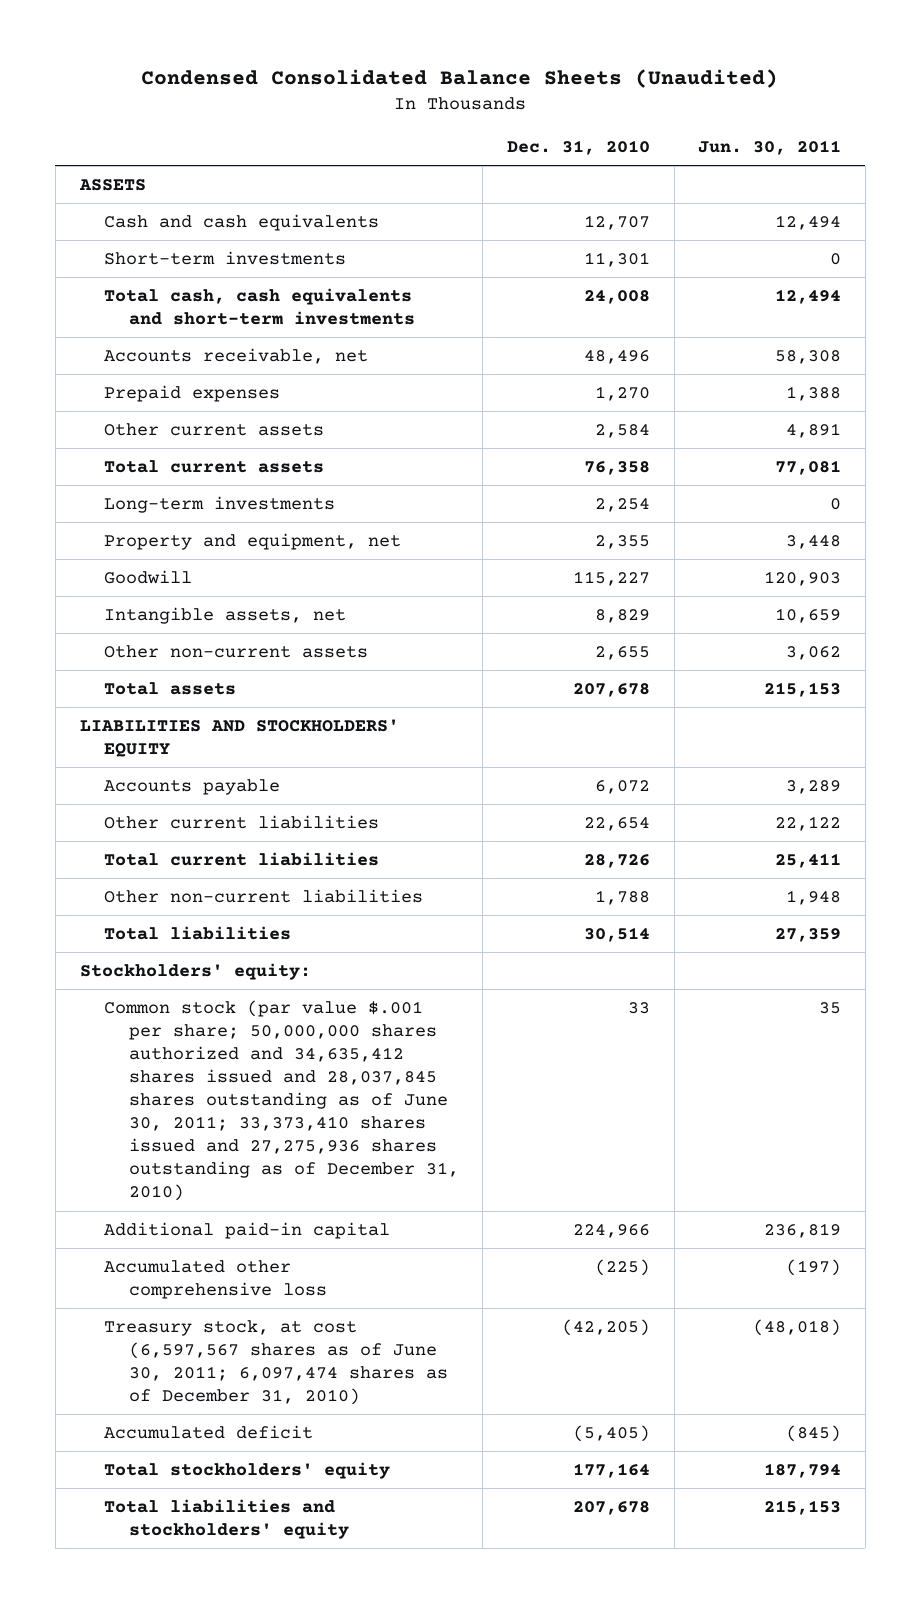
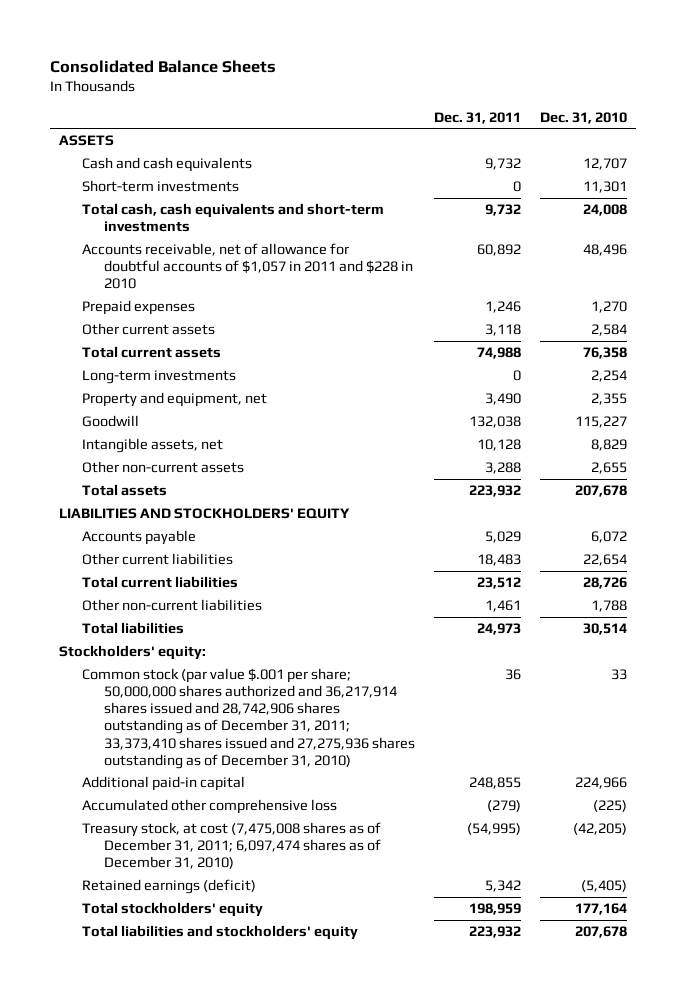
- Condensed Consolidated Balance Sheets (Unaudited)
+ Consolidated Balance Sheets
- | Dec. 31, 2010 | Jun. 30, 2011
+ | Dec. 31, 2011 | Dec. 31, 2010
- Accounts receivable, net | 48,496 | 58,308
+ Accounts receivable, net of allowance for doubtful accounts of $1,057 in 2011 and $228 in 2010 | 60,892 | 48,496
- Common stock (par value $.001 per share; 50,000,000 shares authorized and 34,635,412 shares issued and 28,037,845 shares outstanding as of June 30, 2011; 33,373,410 shares issued and 27,275,936 shares outstanding as of December 31, 2010) | 33 | 35
+ Common stock (par value $.001 per share; 50,000,000 shares authorized and 36,217,914 shares issued and 28,742,906 shares outstanding as of December 31, 2011; 33,373,410 shares issued and 27,275,936 shares outstanding as of December 31, 2010) | 36 | 33
- Treasury stock, at cost (6,597,567 shares as of June 30, 2011; 6,097,474 shares as of December 31, 2010) | (42,205) | (48,018)
- Accumulated deficit | (5,405) | (845)
+ Treasury stock, at cost (7,475,008 shares as of December 31, 2011; 6,097,474 shares as of December 31, 2010) | (54,995) | (42,205)
+ Retained earnings (deficit) | 5,342 | (5,405)

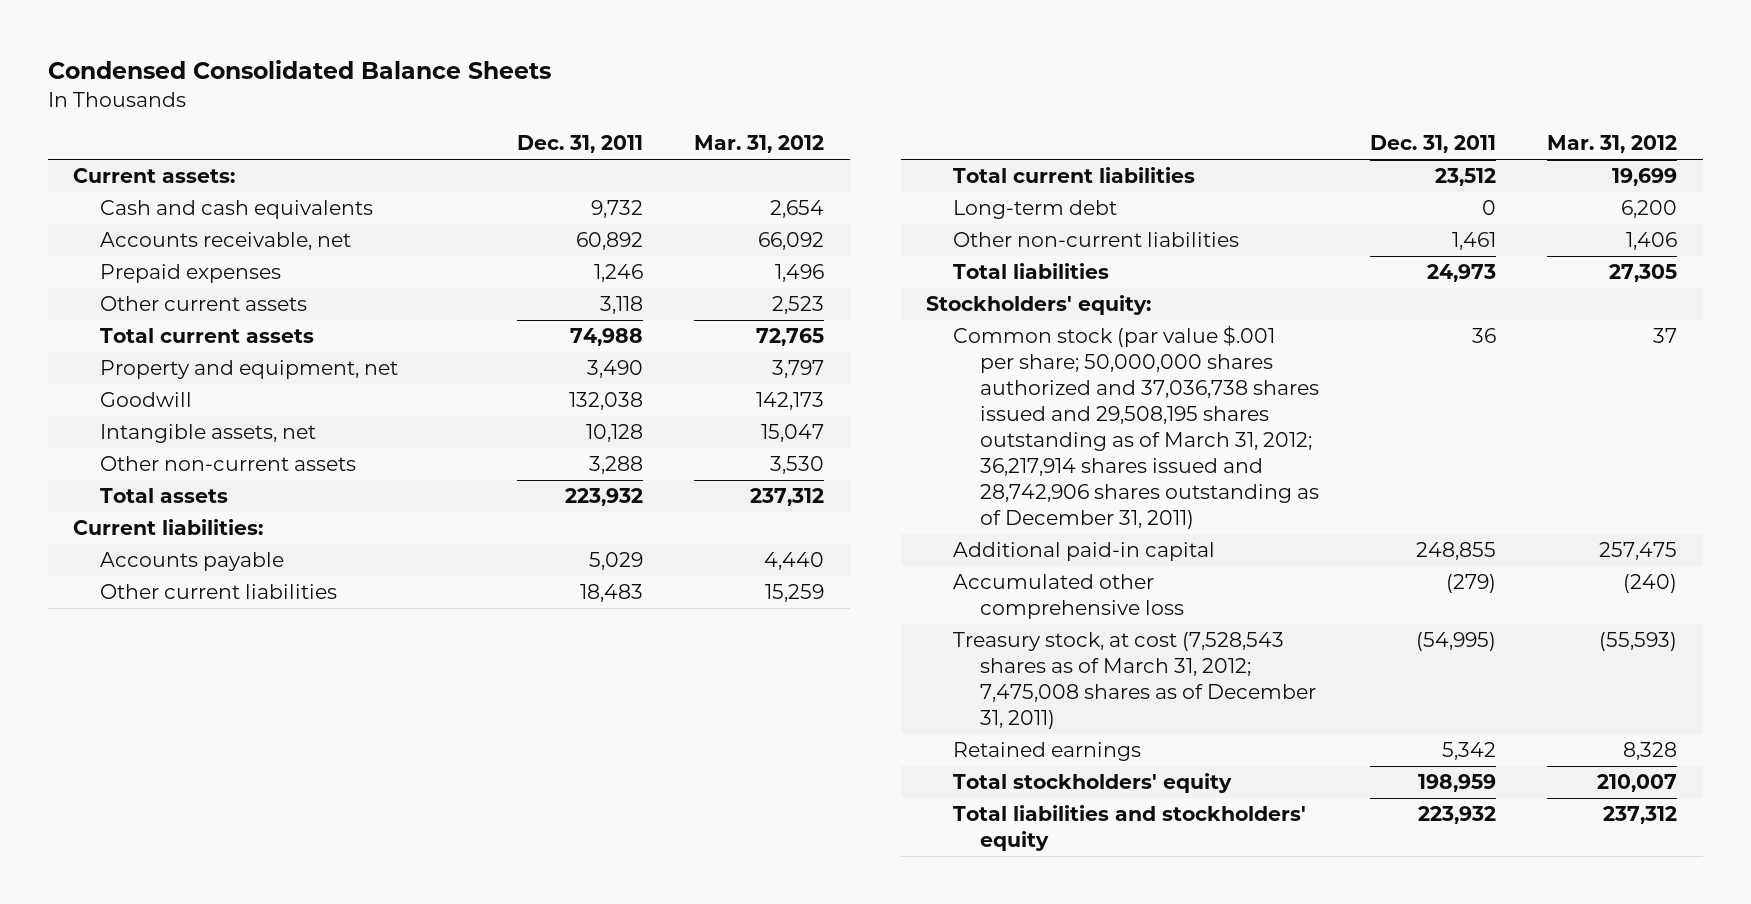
- Consolidated Balance Sheets
+ Condensed Consolidated Balance Sheets
- | Dec. 31, 2011 | Dec. 31, 2010
+ | Dec. 31, 2011 | Mar. 31, 2012
- ASSETS
+ Current assets:
- Short-term investments | 0 | 11,301
- Total cash, cash equivalents and short-term investments | 9,732 | 24,008
- Accounts receivable, net of allowance for doubtful accounts of $1,057 in 2011 and $228 in 2010 | 60,892 | 48,496
+ Accounts receivable, net | 60,892 | 66,092
- Long-term investments | 0 | 2,254
- LIABILITIES AND STOCKHOLDERS' EQUITY
+ Current liabilities:
+ Long-term debt | 0 | 6,200
- Common stock (par value $.001 per share; 50,000,000 shares authorized and 36,217,914 shares issued and 28,742,906 shares outstanding as of December 31, 2011; 33,373,410 shares issued and 27,275,936 shares outstanding as of December 31, 2010) | 36 | 33
+ Common stock (par value $.001 per share; 50,000,000 shares authorized and 37,036,738 shares issued and 29,508,195 shares outstanding as of March 31, 2012; 36,217,914 shares issued and 28,742,906 shares outstanding as of December 31, 2011) | 36 | 37
- Treasury stock, at cost (7,475,008 shares as of December 31, 2011; 6,097,474 shares as of December 31, 2010) | (54,995) | (42,205)
- Retained earnings (deficit) | 5,342 | (5,405)
+ Treasury stock, at cost (7,528,543 shares as of March 31, 2012; 7,475,008 shares as of December 31, 2011) | (54,995) | (55,593)
+ Retained earnings | 5,342 | 8,328

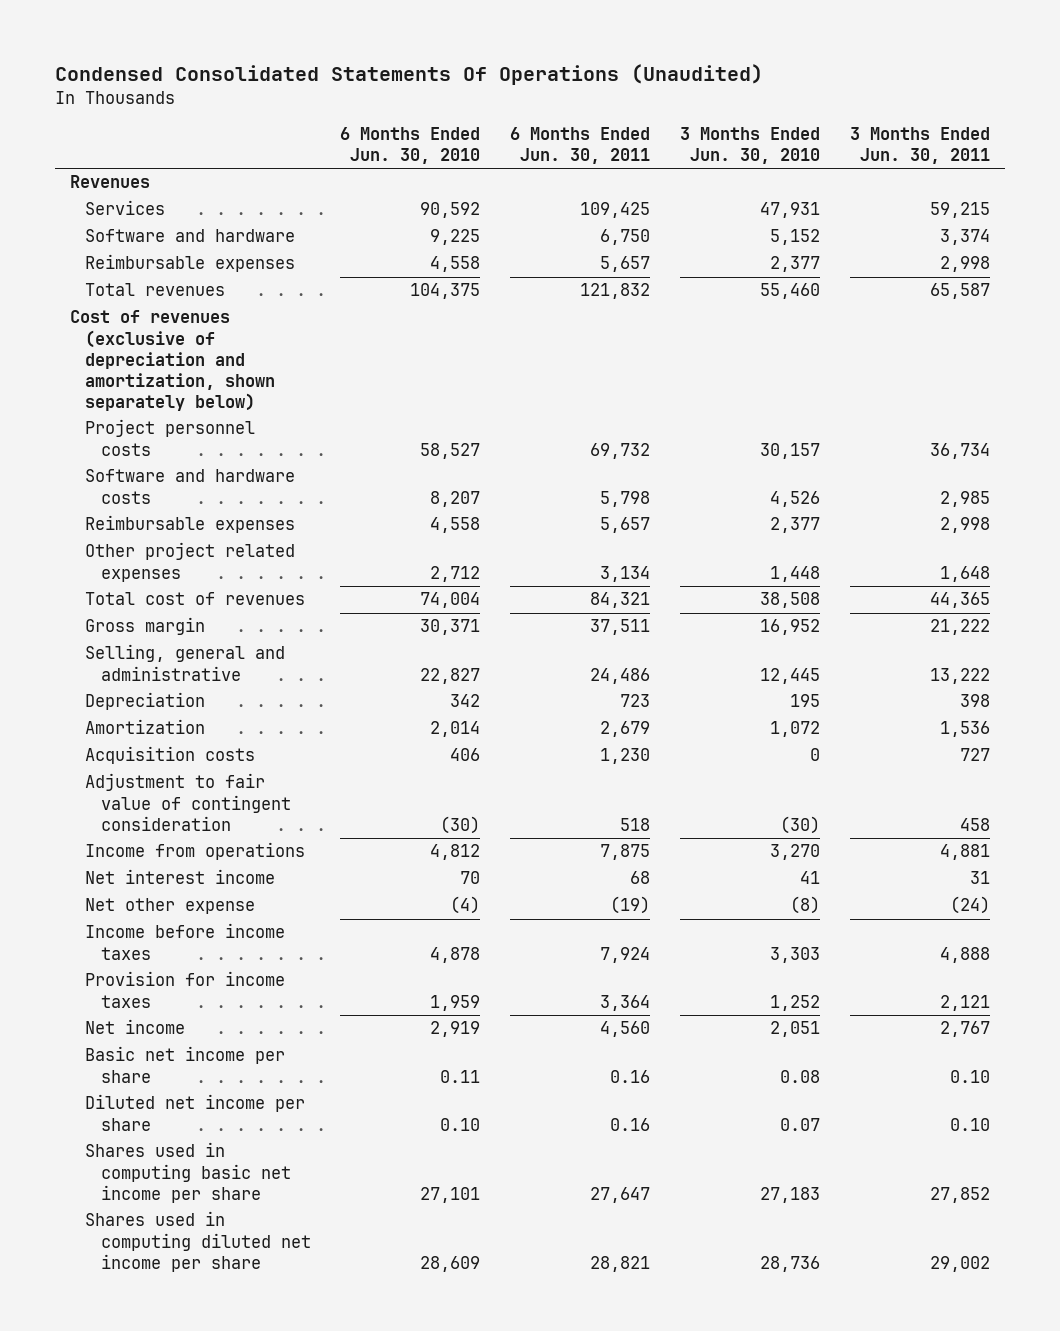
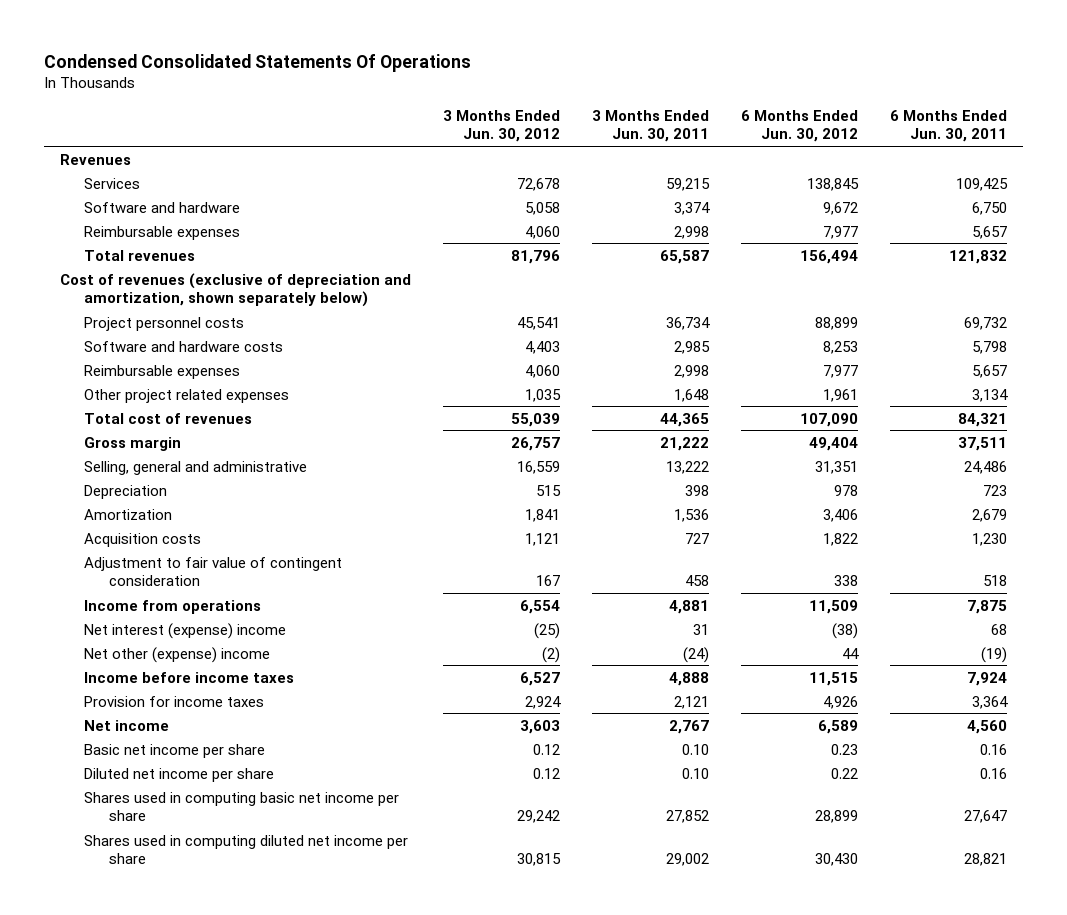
- Condensed Consolidated Statements Of Operations (Unaudited)
+ Condensed Consolidated Statements Of Operations
- | 6 Months Ended Jun. 30, 2010 | 6 Months Ended Jun. 30, 2011 | 3 Months Ended Jun. 30, 2010 | 3 Months Ended Jun. 30, 2011
+ | 3 Months Ended Jun. 30, 2012 | 3 Months Ended Jun. 30, 2011 | 6 Months Ended Jun. 30, 2012 | 6 Months Ended Jun. 30, 2011
- Net interest income | 70 | 68 | 41 | 31
- Net other expense | (4) | (19) | (8) | (24)
+ Net interest (expense) income | (25) | 31 | (38) | 68
+ Net other (expense) income | (2) | (24) | 44 | (19)

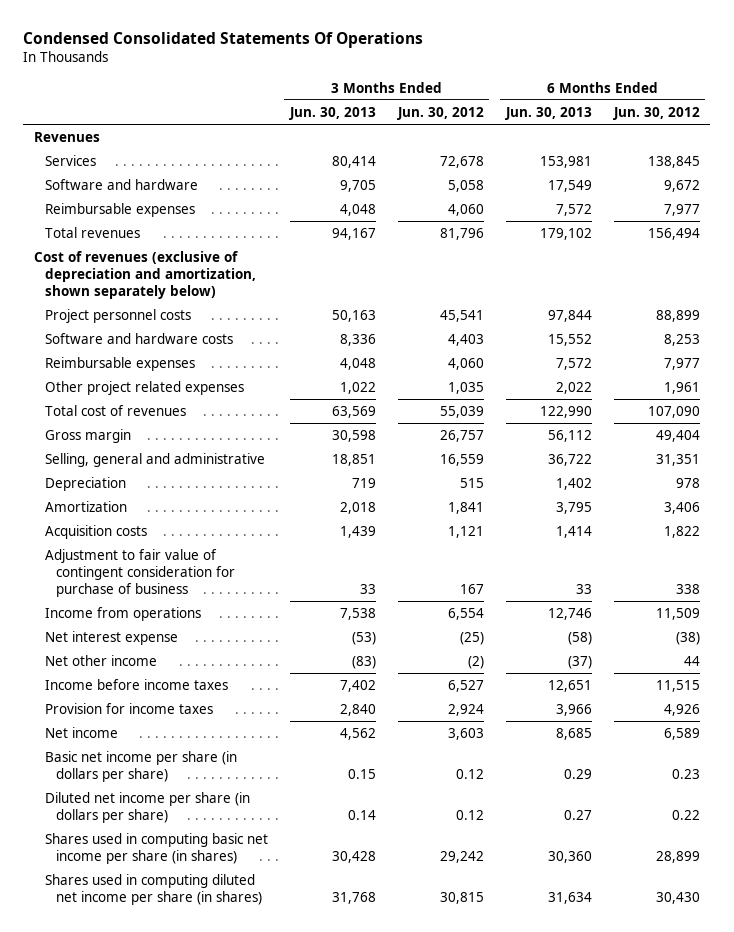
- | 3 Months Ended Jun. 30, 2012 | 3 Months Ended Jun. 30, 2011 | 6 Months Ended Jun. 30, 2012 | 6 Months Ended Jun. 30, 2011
+ | 3 Months Ended Jun. 30, 2013 | 3 Months Ended Jun. 30, 2012 | 6 Months Ended Jun. 30, 2013 | 6 Months Ended Jun. 30, 2012
- Adjustment to fair value of contingent consideration | 167 | 458 | 338 | 518
+ Adjustment to fair value of contingent consideration for purchase of business | 33 | 167 | 33 | 338
- Net interest (expense) income | (25) | 31 | (38) | 68
- Net other (expense) income | (2) | (24) | 44 | (19)
+ Net interest expense | (53) | (25) | (58) | (38)
+ Net other income | (83) | (2) | (37) | 44
- Basic net income per share | 0.12 | 0.10 | 0.23 | 0.16
- Diluted net income per share | 0.12 | 0.10 | 0.22 | 0.16
- Shares used in computing basic net income per share | 29,242 | 27,852 | 28,899 | 27,647
- Shares used in computing diluted net income per share | 30,815 | 29,002 | 30,430 | 28,821
+ Basic net income per share (in dollars per share) | 0.15 | 0.12 | 0.29 | 0.23
+ Diluted net income per share (in dollars per share) | 0.14 | 0.12 | 0.27 | 0.22
+ Shares used in computing basic net income per share (in shares) | 30,428 | 29,242 | 30,360 | 28,899
+ Shares used in computing diluted net income per share (in shares) | 31,768 | 30,815 | 31,634 | 30,430

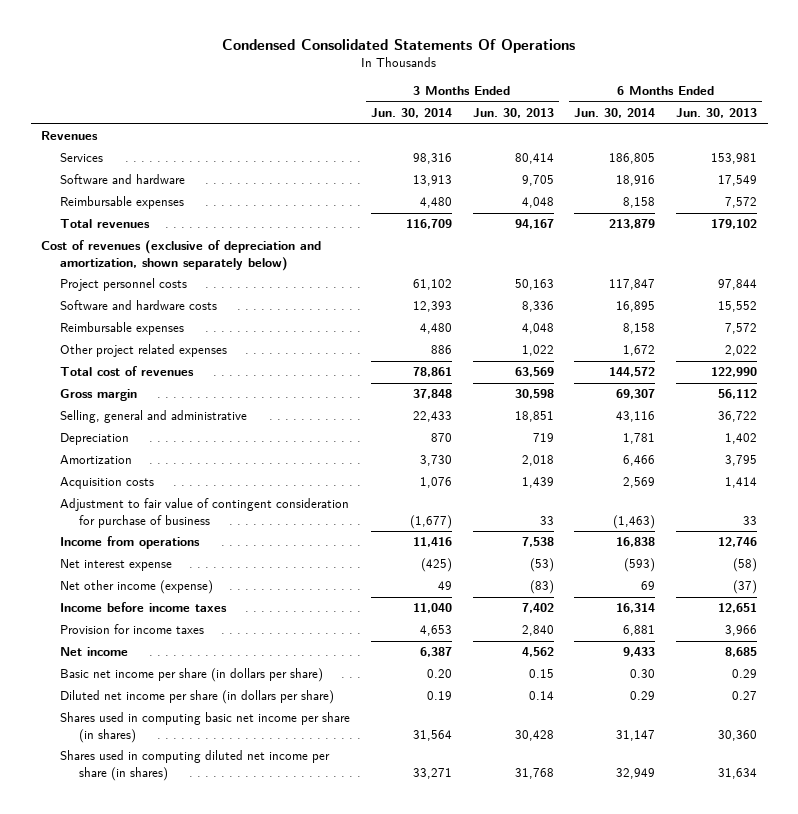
- | 3 Months Ended Jun. 30, 2013 | 3 Months Ended Jun. 30, 2012 | 6 Months Ended Jun. 30, 2013 | 6 Months Ended Jun. 30, 2012
+ | 3 Months Ended Jun. 30, 2014 | 3 Months Ended Jun. 30, 2013 | 6 Months Ended Jun. 30, 2014 | 6 Months Ended Jun. 30, 2013
- Net other income | (83) | (2) | (37) | 44
+ Net other income (expense) | 49 | (83) | 69 | (37)

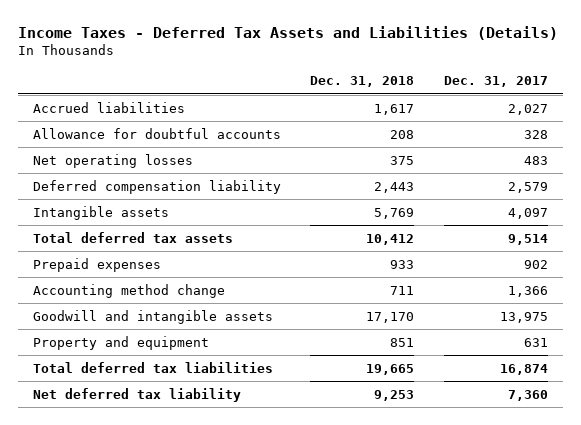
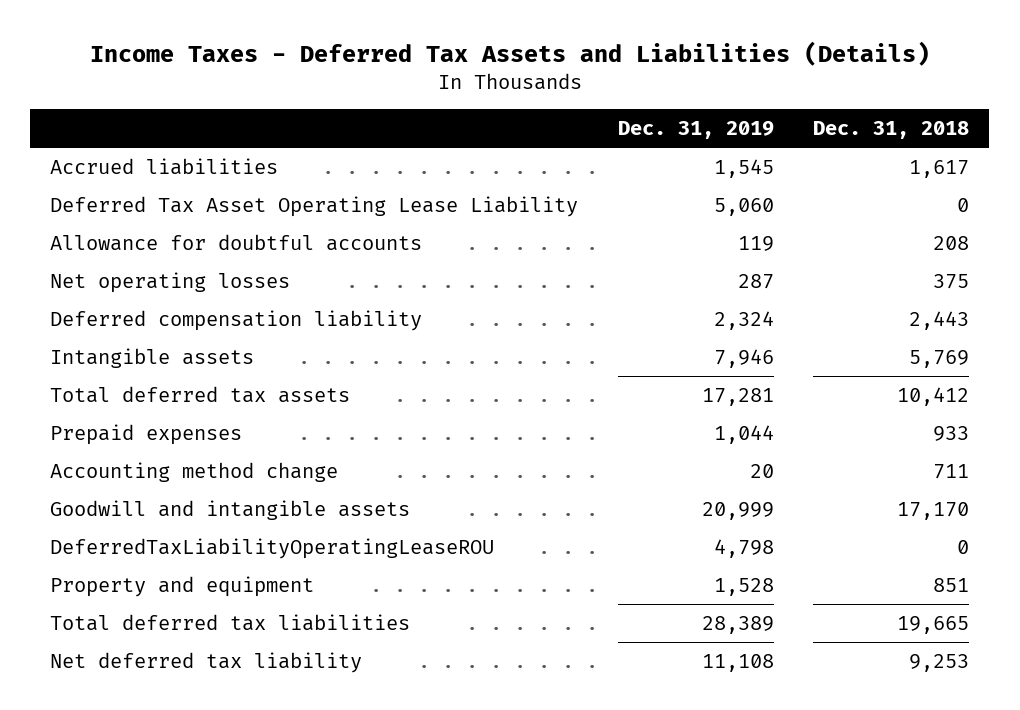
- | Dec. 31, 2018 | Dec. 31, 2017
+ | Dec. 31, 2019 | Dec. 31, 2018
+ Deferred Tax Asset Operating Lease Liability | 5,060 | 0
+ DeferredTaxLiabilityOperatingLeaseROU | 4,798 | 0

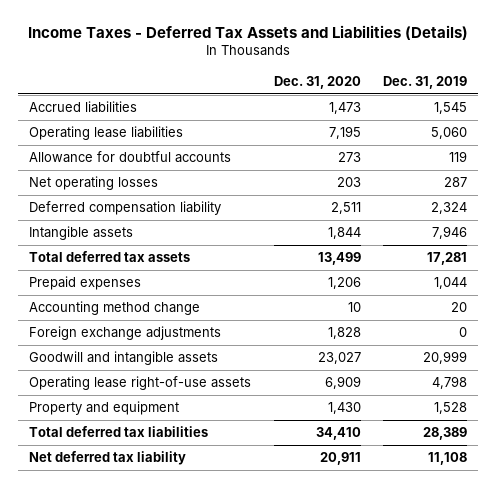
- | Dec. 31, 2019 | Dec. 31, 2018
+ | Dec. 31, 2020 | Dec. 31, 2019
- Deferred Tax Asset Operating Lease Liability | 5,060 | 0
+ Operating lease liabilities | 7,195 | 5,060
+ Foreign exchange adjustments | 1,828 | 0
- DeferredTaxLiabilityOperatingLeaseROU | 4,798 | 0
+ Operating lease right-of-use assets | 6,909 | 4,798

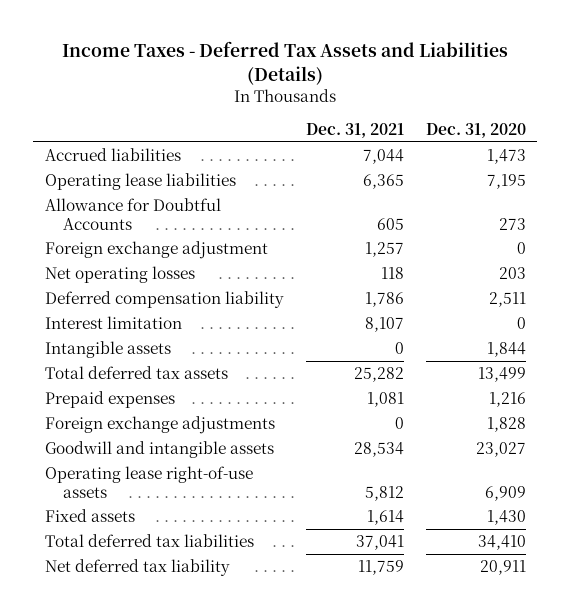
- | Dec. 31, 2020 | Dec. 31, 2019
+ | Dec. 31, 2021 | Dec. 31, 2020
- Allowance for doubtful accounts | 273 | 119
+ Allowance for Doubtful Accounts | 605 | 273
+ Foreign exchange adjustment | 1,257 | 0
+ Interest limitation | 8,107 | 0
- Prepaid expenses | 1,206 | 1,044
- Accounting method change | 10 | 20
+ Prepaid expenses | 1,081 | 1,216
- Property and equipment | 1,430 | 1,528
+ Fixed assets | 1,614 | 1,430

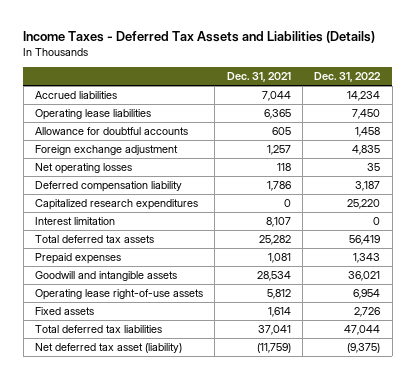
- | Dec. 31, 2021 | Dec. 31, 2020
+ | Dec. 31, 2021 | Dec. 31, 2022
- Allowance for Doubtful Accounts | 605 | 273
+ Allowance for doubtful accounts | 605 | 1,458
+ Capitalized research expenditures | 0 | 25,220
- Intangible assets | 0 | 1,844
- Foreign exchange adjustments | 0 | 1,828
- Net deferred tax liability | 11,759 | 20,911
+ Net deferred tax asset (liability) | (11,759) | (9,375)

